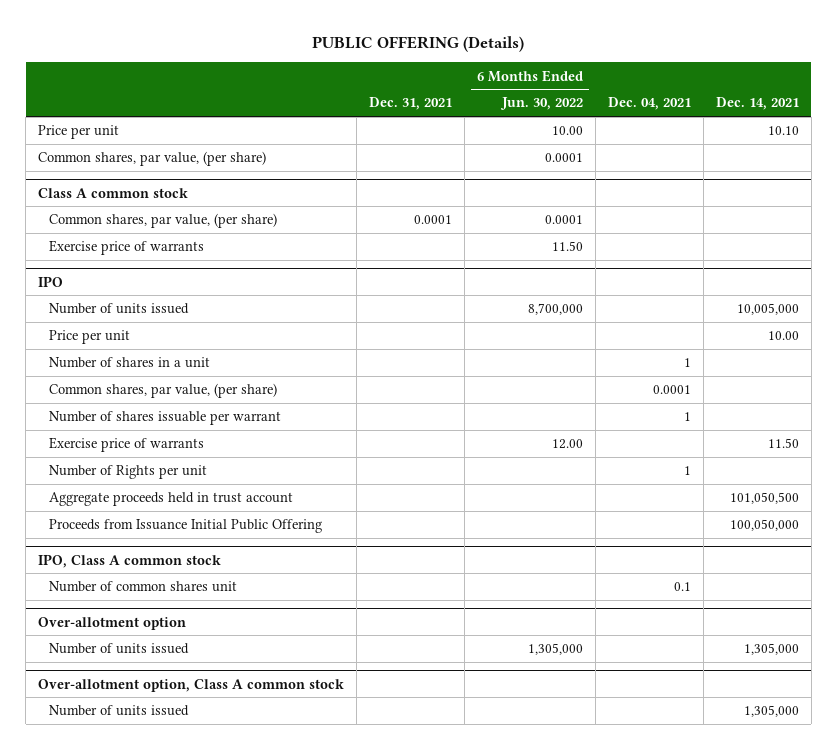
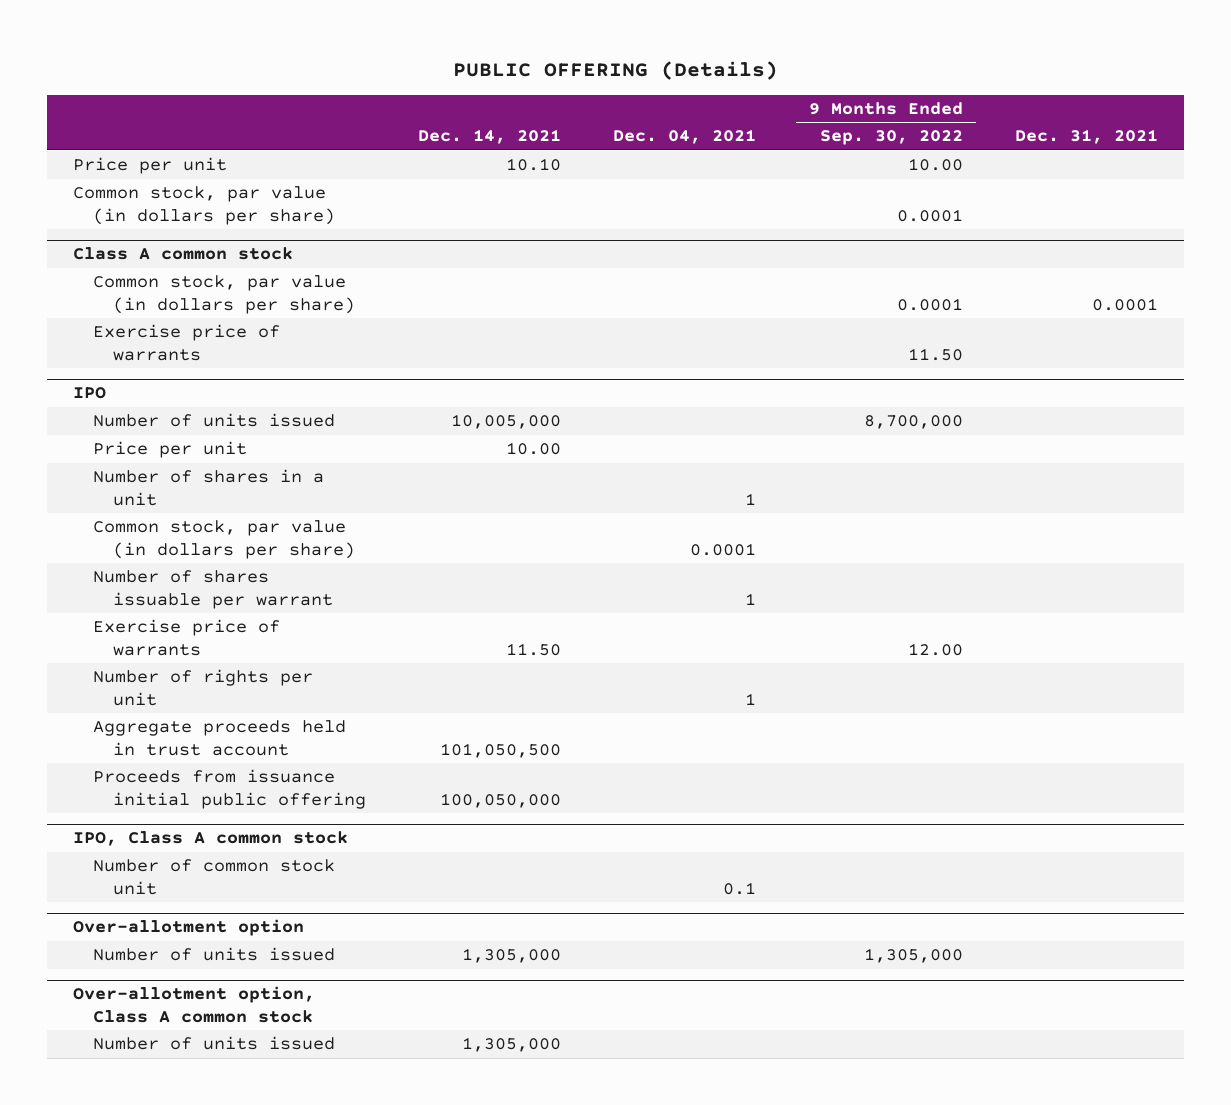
- | Dec. 31, 2021 | 6 Months Ended Jun. 30, 2022 | Dec. 04, 2021 | Dec. 14, 2021
+ | Dec. 14, 2021 | Dec. 04, 2021 | 9 Months Ended Sep. 30, 2022 | Dec. 31, 2021
- Common shares, par value, (per share) | | 0.0001 | |
+ Common stock, par value (in dollars per share) | | | 0.0001 |
@ Class A common stock
- Common shares, par value, (per share) | 0.0001 | 0.0001 | |
+ Common stock, par value (in dollars per share) | | | 0.0001 | 0.0001
@ IPO
- Common shares, par value, (per share) | | | 0.0001 |
+ Common stock, par value (in dollars per share) | | 0.0001 | |
- Number of Rights per unit | | | 1 |
+ Number of rights per unit | | 1 | |
- Proceeds from Issuance Initial Public Offering | | | | 100,050,000
+ Proceeds from issuance initial public offering | 100,050,000 | | |
@ IPO, Class A common stock
- Number of common shares unit | | | 0.1 |
+ Number of common stock unit | | 0.1 | |

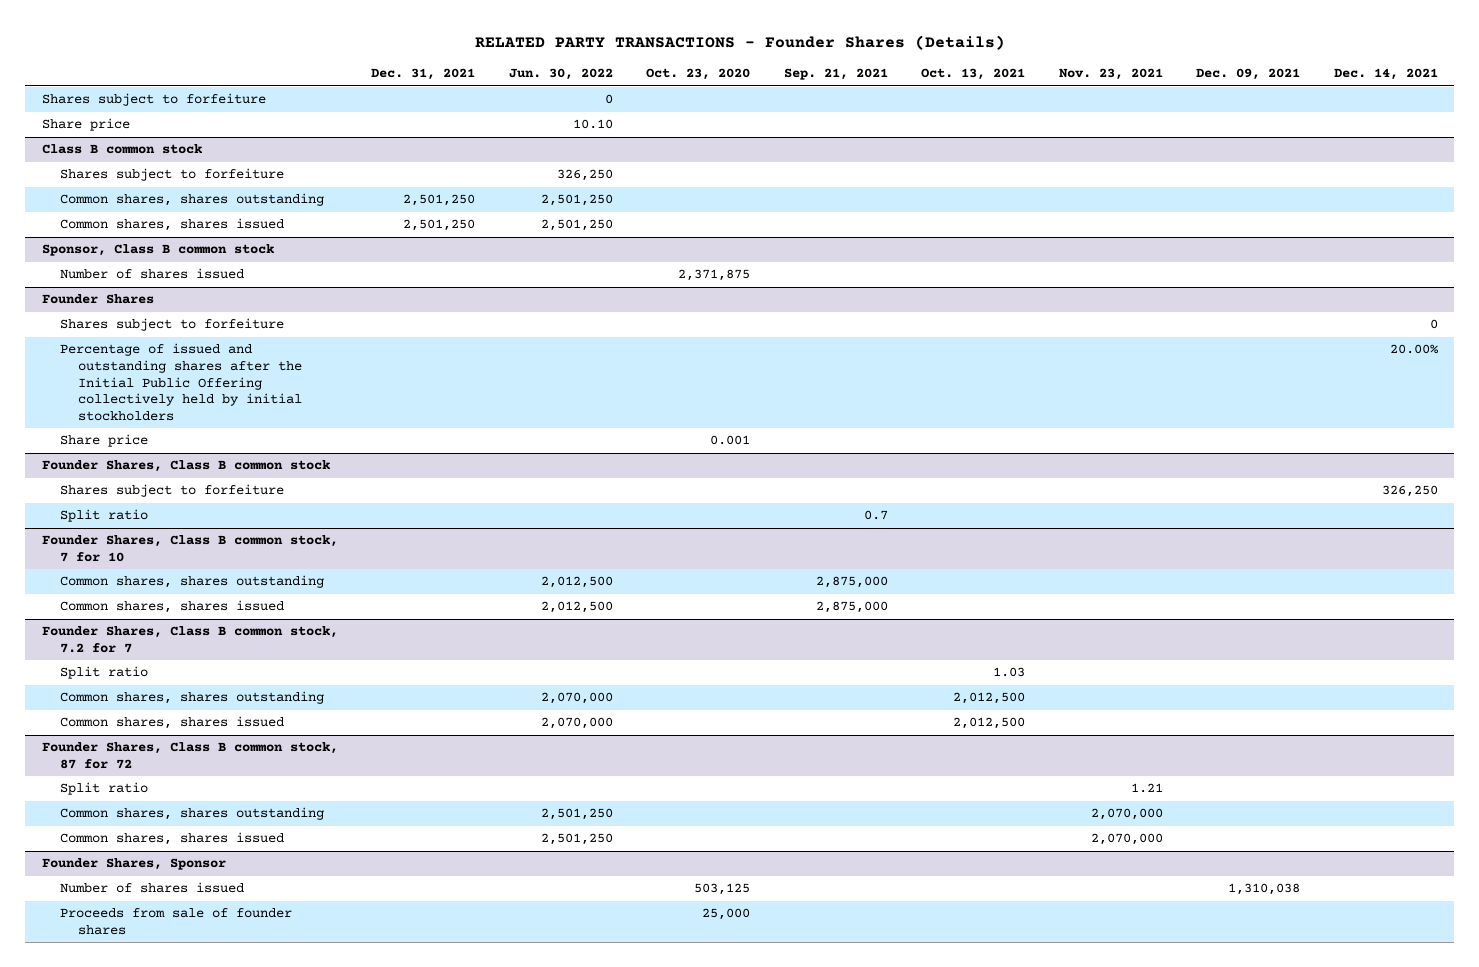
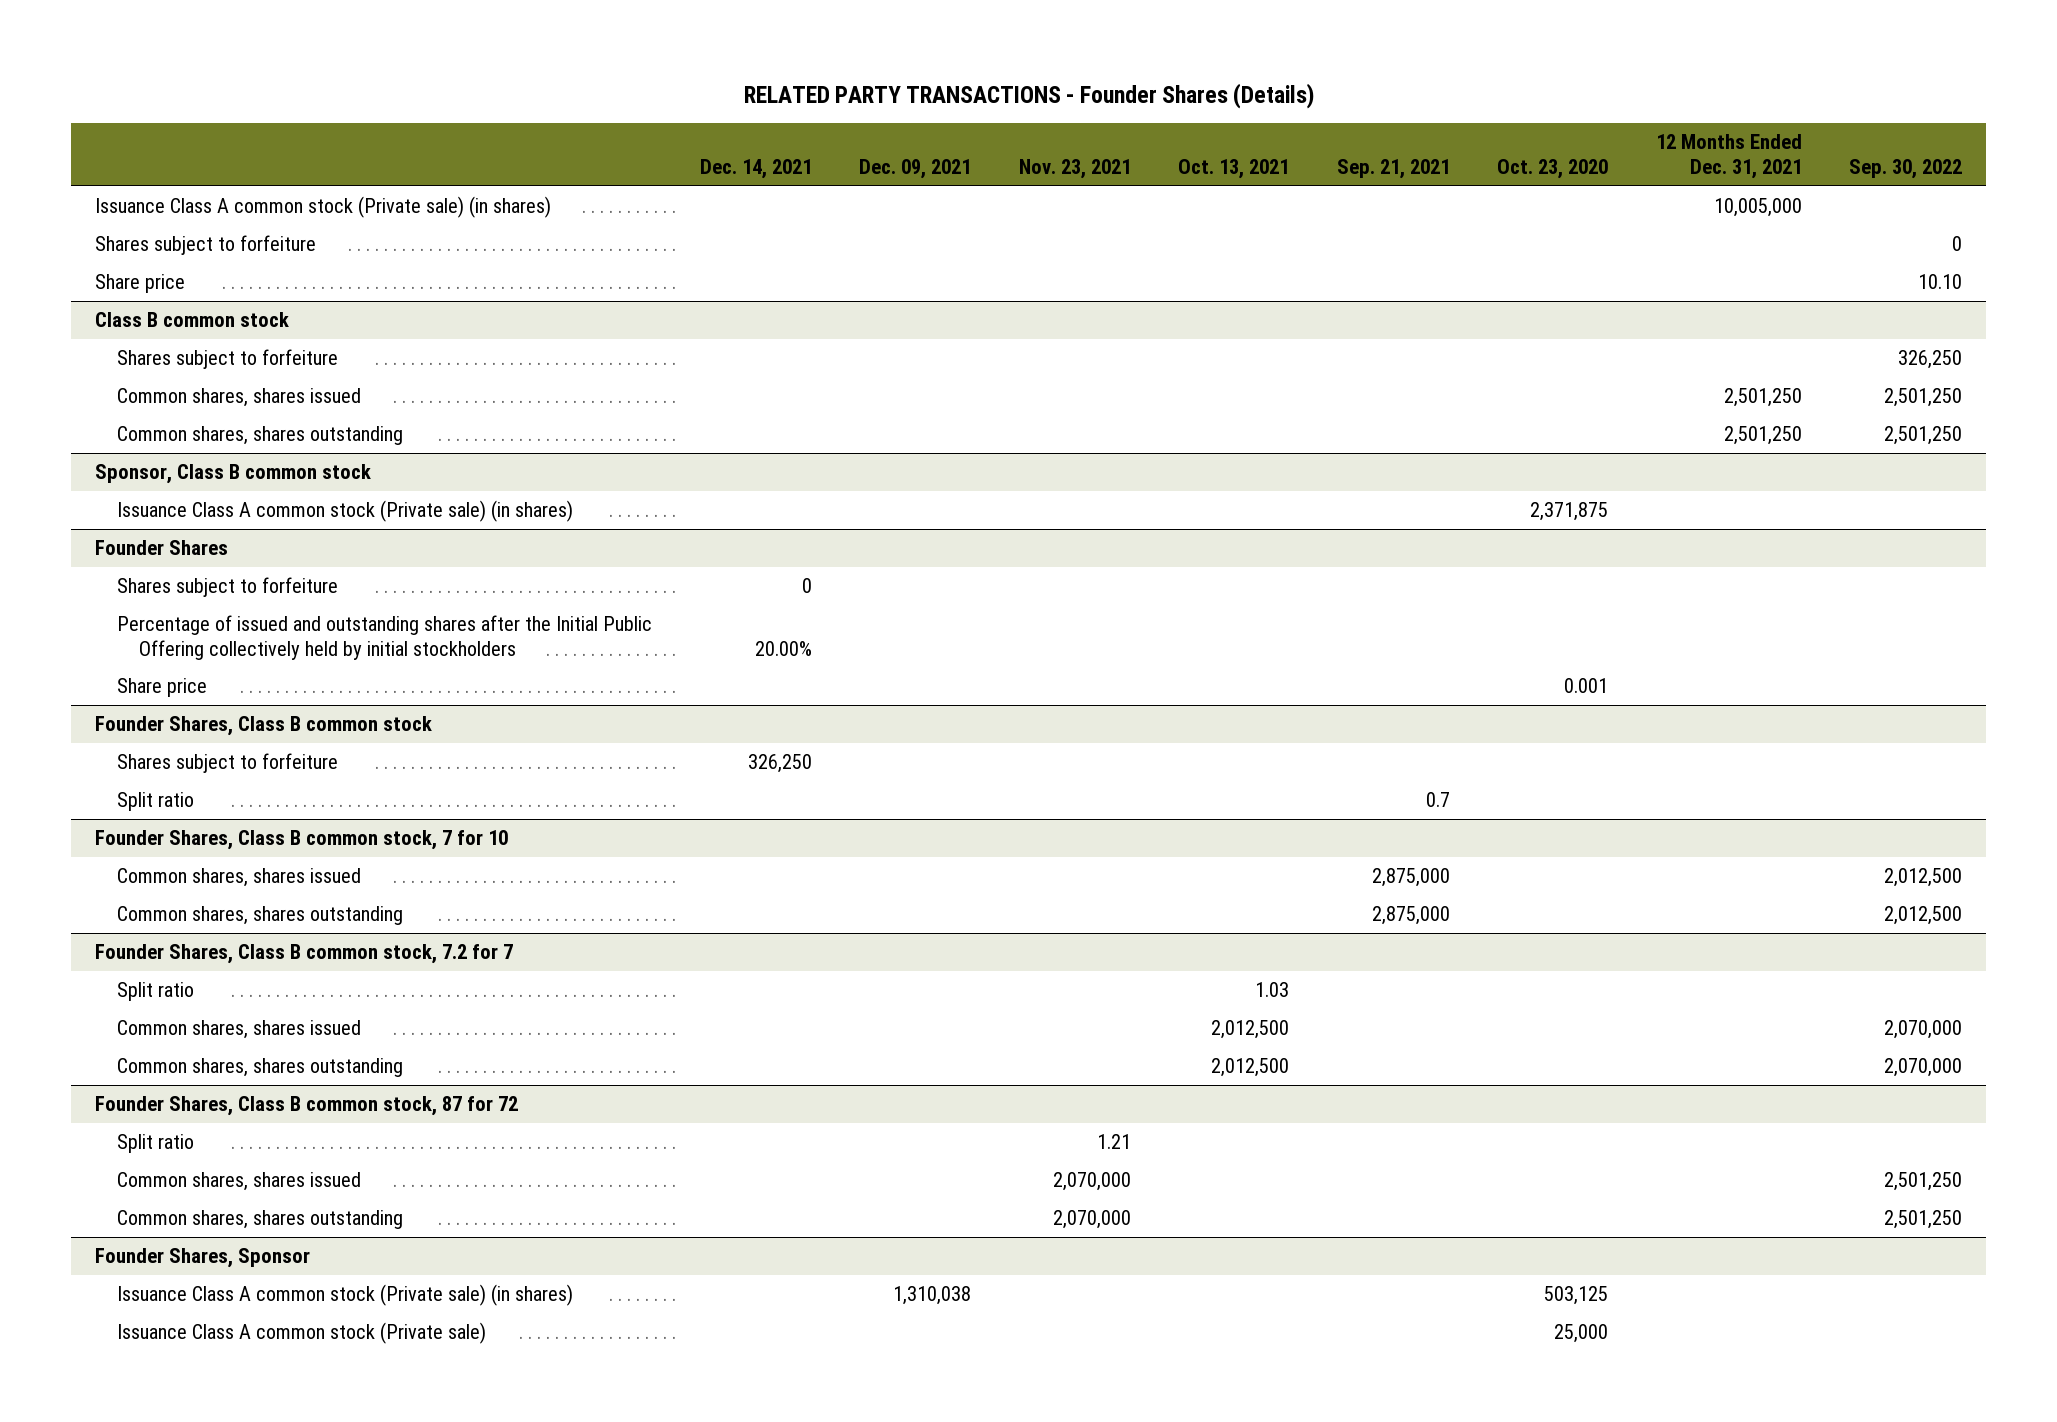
- | Dec. 31, 2021 | Jun. 30, 2022 | Oct. 23, 2020 | Sep. 21, 2021 | Oct. 13, 2021 | Nov. 23, 2021 | Dec. 09, 2021 | Dec. 14, 2021
+ | Dec. 14, 2021 | Dec. 09, 2021 | Nov. 23, 2021 | Oct. 13, 2021 | Sep. 21, 2021 | Oct. 23, 2020 | 12 Months Ended Dec. 31, 2021 | Sep. 30, 2022
+ Issuance Class A common stock (Private sale) (in shares) | | | | | | | 10,005,000 |
@ Class B common stock
moved down: Common shares, shares outstanding | | | | | | | 2,501,250 | 2,501,250
@ Sponsor, Class B common stock
- Number of shares issued | | | 2,371,875 | | | | |
+ Issuance Class A common stock (Private sale) (in shares) | | | | | | 2,371,875 | |
@ Founder Shares, Class B common stock, 7 for 10
moved down: Common shares, shares outstanding | | | | | 2,875,000 | | | 2,012,500
@ Founder Shares, Class B common stock, 7.2 for 7
moved down: Common shares, shares outstanding | | | | 2,012,500 | | | | 2,070,000
@ Founder Shares, Class B common stock, 87 for 72
moved down: Common shares, shares outstanding | | | 2,070,000 | | | | | 2,501,250
@ Founder Shares, Sponsor
- Number of shares issued | | | 503,125 | | | | 1,310,038 |
- Proceeds from sale of founder shares | | | 25,000 | | | | |
+ Issuance Class A common stock (Private sale) (in shares) | | 1,310,038 | | | | 503,125 | |
+ Issuance Class A common stock (Private sale) | | | | | | 25,000 | |

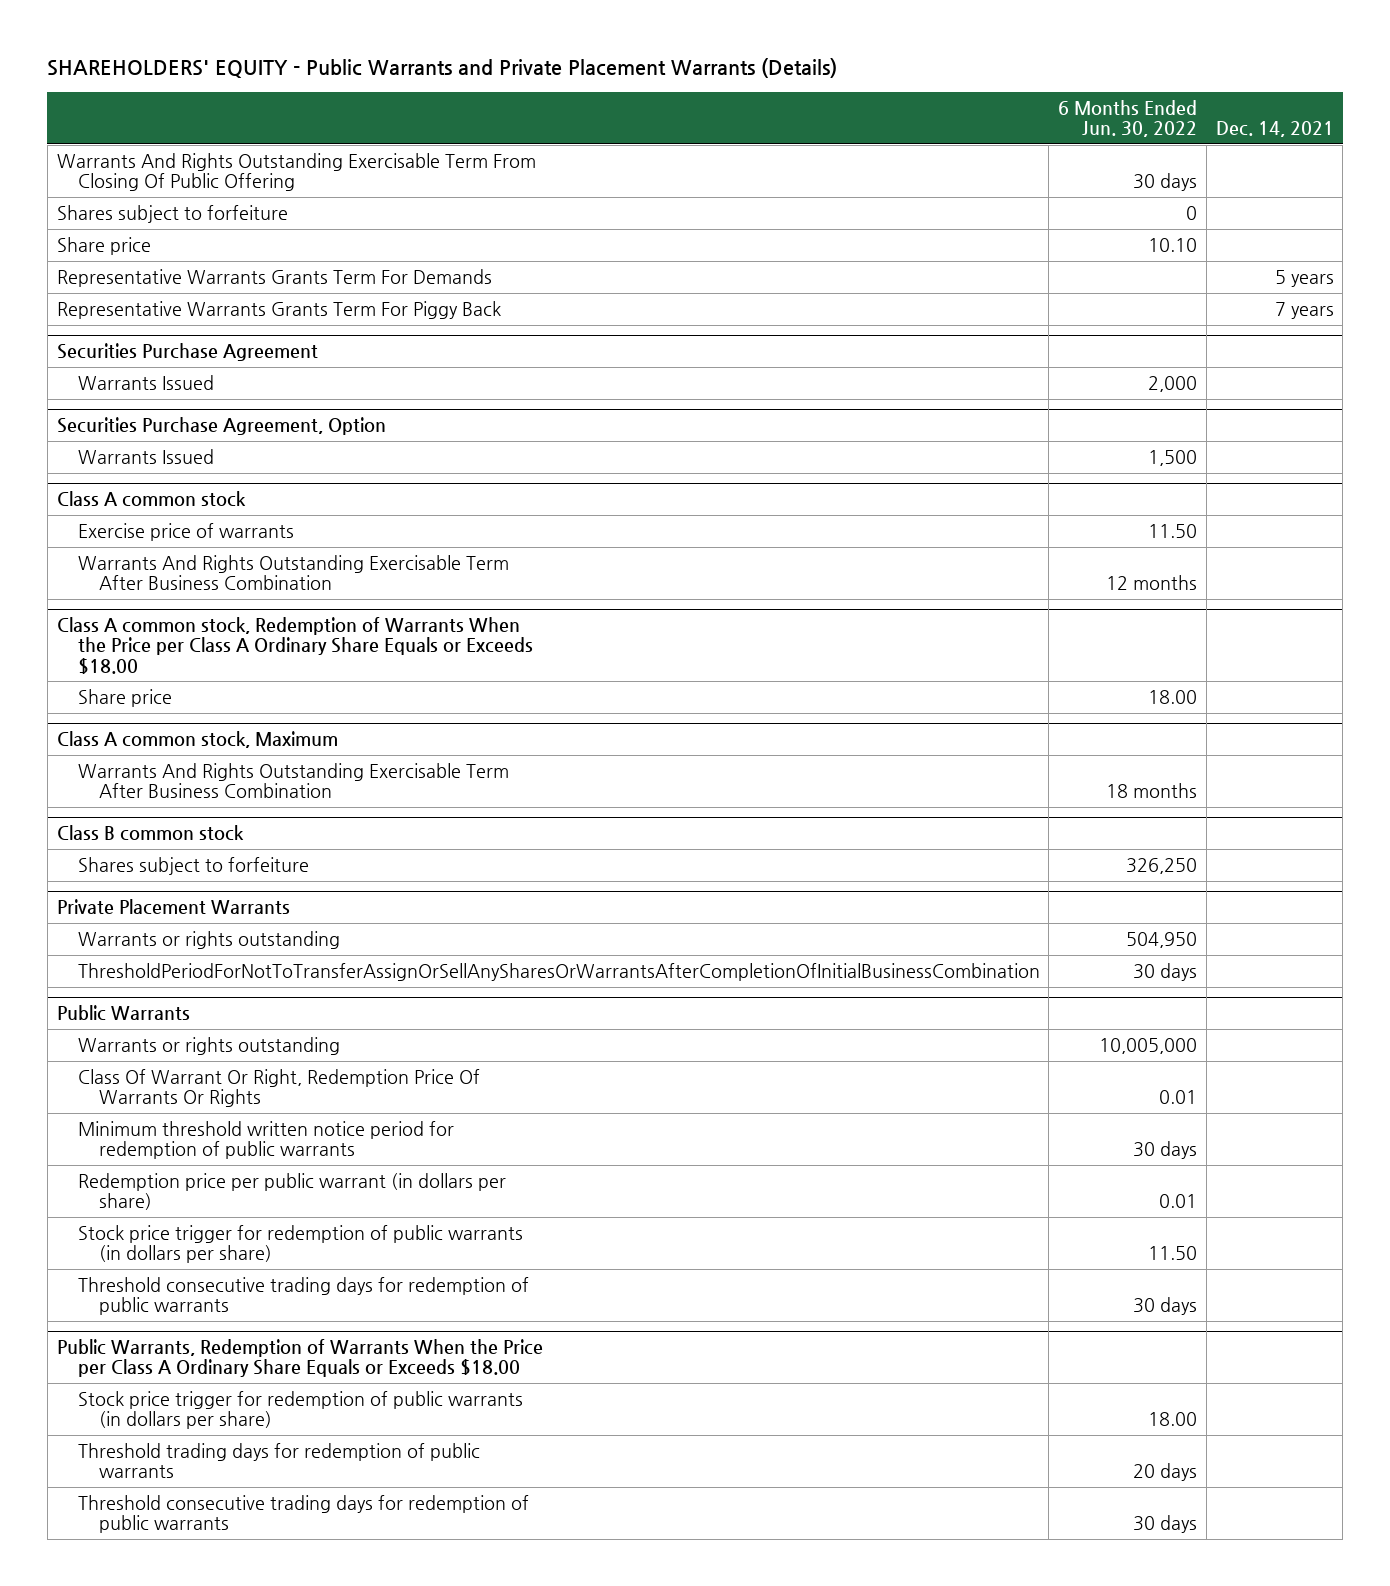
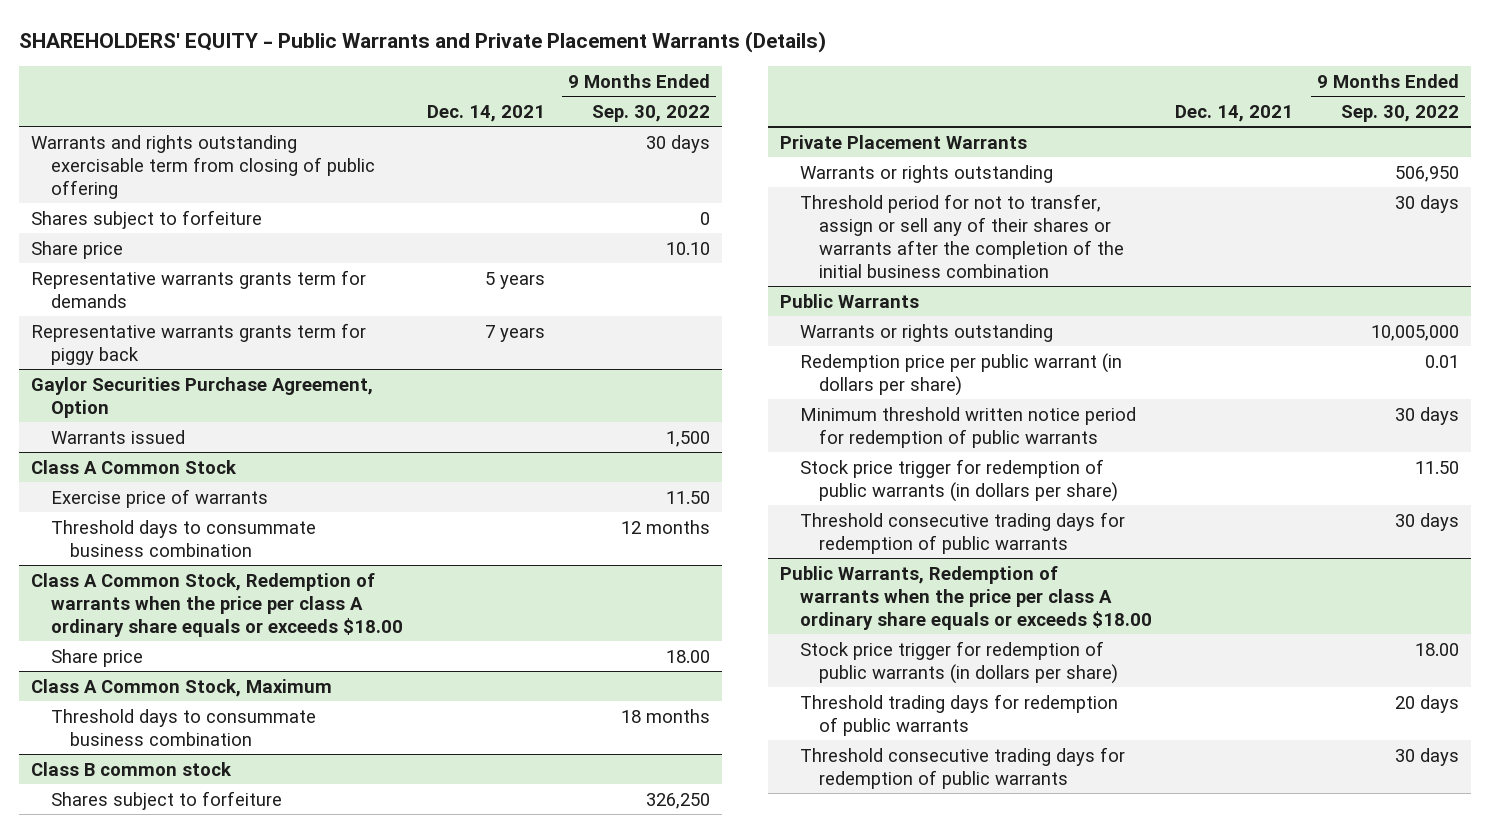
- | 6 Months Ended Jun. 30, 2022 | Dec. 14, 2021
+ | Dec. 14, 2021 | 9 Months Ended Sep. 30, 2022
- Warrants And Rights Outstanding Exercisable Term From Closing Of Public Offering | 30 days |
+ Warrants and rights outstanding exercisable term from closing of public offering | | 30 days
- Representative Warrants Grants Term For Demands | | 5 years
- Representative Warrants Grants Term For Piggy Back | | 7 years
- Securities Purchase Agreement
- Warrants Issued | 2,000 |
- Securities Purchase Agreement, Option
- Warrants Issued | 1,500 |
- Class A common stock
+ Representative warrants grants term for demands | 5 years |
+ Representative warrants grants term for piggy back | 7 years |
+ Gaylor Securities Purchase Agreement, Option
+ Warrants issued | | 1,500
+ Class A Common Stock
- Warrants And Rights Outstanding Exercisable Term After Business Combination | 12 months |
- Class A common stock, Redemption of Warrants When the Price per Class A Ordinary Share Equals or Exceeds $18.00
+ Threshold days to consummate business combination | | 12 months
+ Class A Common Stock, Redemption of warrants when the price per class A ordinary share equals or exceeds $18.00
- Class A common stock, Maximum
- Warrants And Rights Outstanding Exercisable Term After Business Combination | 18 months |
+ Class A Common Stock, Maximum
+ Threshold days to consummate business combination | | 18 months
@ Private Placement Warrants
- ThresholdPeriodForNotToTransferAssignOrSellAnySharesOrWarrantsAfterCompletionOfInitialBusinessCombination | 30 days |
+ Threshold period for not to transfer, assign or sell any of their shares or warrants after the completion of the initial business combination | | 30 days
@ Public Warrants
- Class Of Warrant Or Right, Redemption Price Of Warrants Or Rights | 0.01 |
moved down: Minimum threshold written notice period for redemption of public warrants | | 30 days
- Public Warrants, Redemption of Warrants When the Price per Class A Ordinary Share Equals or Exceeds $18.00
+ Public Warrants, Redemption of warrants when the price per class A ordinary share equals or exceeds $18.00

